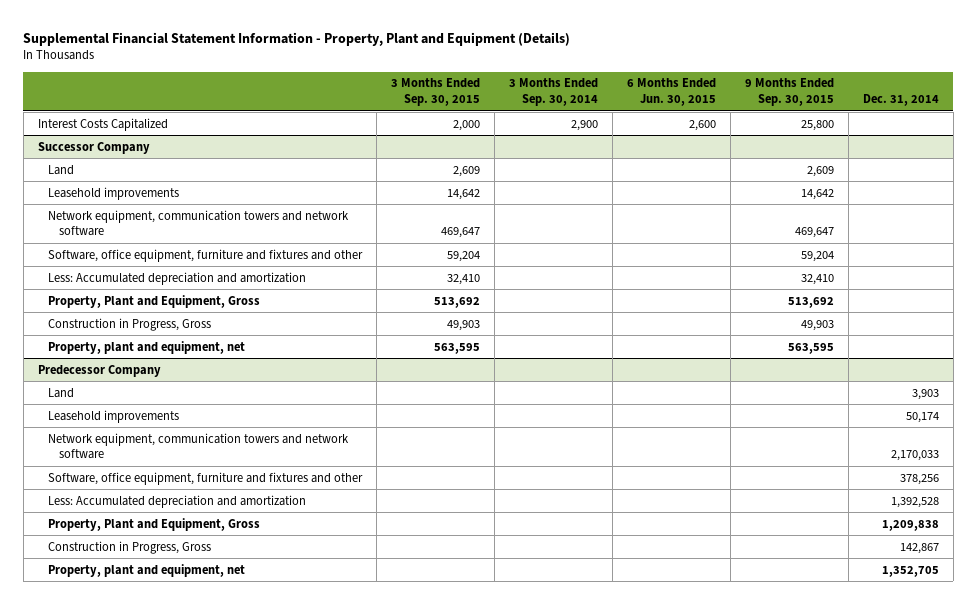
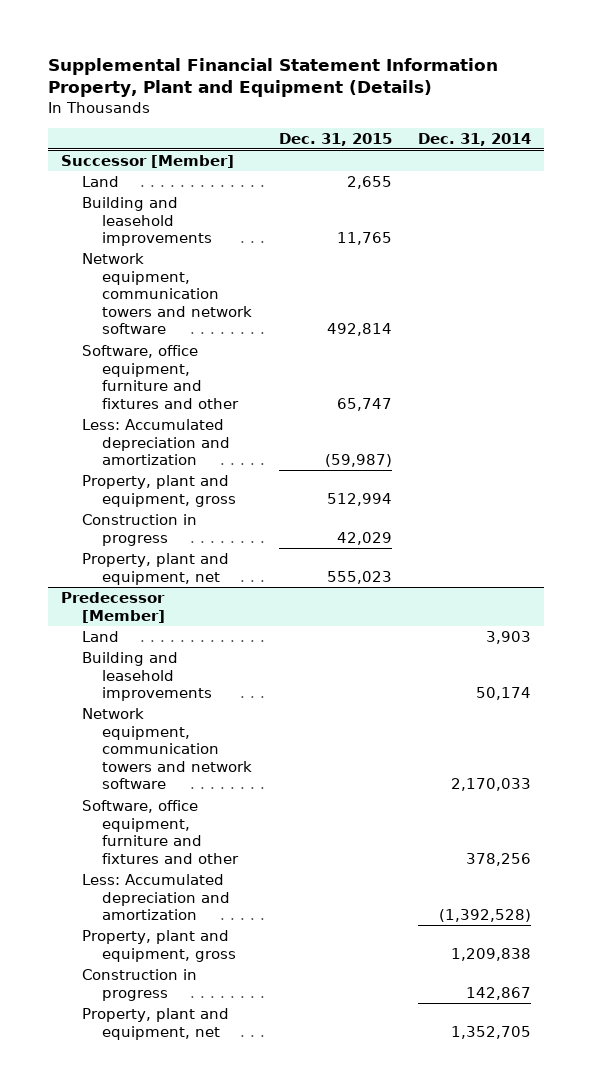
- Supplemental Financial Statement Information - Property, Plant and Equipment (Details)
+ Supplemental Financial Statement Information Property, Plant and Equipment (Details)
- | 3 Months Ended Sep. 30, 2015 | 3 Months Ended Sep. 30, 2014 | 6 Months Ended Jun. 30, 2015 | 9 Months Ended Sep. 30, 2015 | Dec. 31, 2014
+ | Dec. 31, 2015 | Dec. 31, 2014
- Interest Costs Capitalized | 2,000 | 2,900 | 2,600 | 25,800 |
- Successor Company
+ Successor [Member]
- Leasehold improvements | 14,642 | | | 14,642 |
+ Building and leasehold improvements | 11,765 |
- Property, Plant and Equipment, Gross | 513,692 | | | 513,692 |
- Construction in Progress, Gross | 49,903 | | | 49,903 |
+ Property, plant and equipment, gross | 512,994 |
+ Construction in progress | 42,029 |
- Predecessor Company
+ Predecessor [Member]
- Leasehold improvements | | | | | 50,174
+ Building and leasehold improvements | | 50,174
- Less: Accumulated depreciation and amortization | | | | | 1,392,528
- Property, Plant and Equipment, Gross | | | | | 1,209,838
- Construction in Progress, Gross | | | | | 142,867
+ Less: Accumulated depreciation and amortization | | (1,392,528)
+ Property, plant and equipment, gross | | 1,209,838
+ Construction in progress | | 142,867

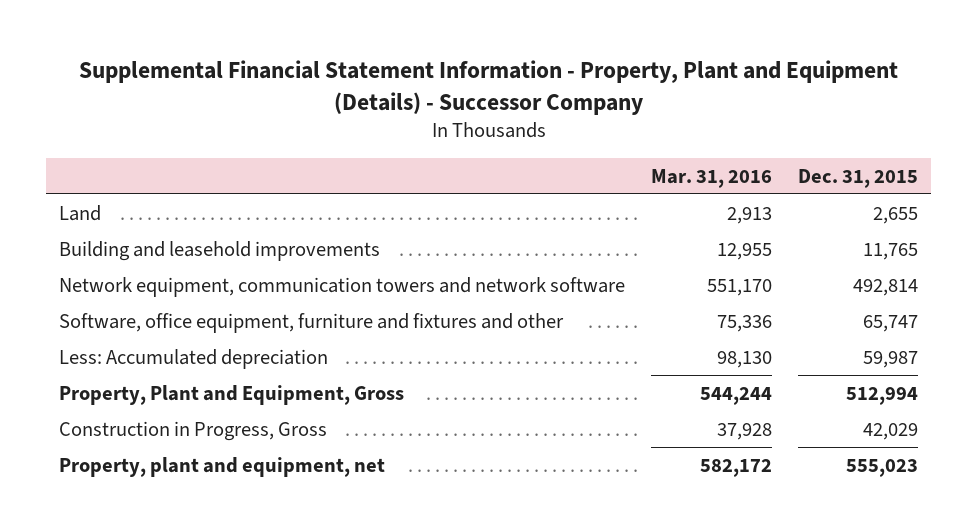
- Supplemental Financial Statement Information Property, Plant and Equipment (Details)
+ Supplemental Financial Statement Information - Property, Plant and Equipment (Details) - Successor Company
- | Dec. 31, 2015 | Dec. 31, 2014
+ | Mar. 31, 2016 | Dec. 31, 2015
- Successor [Member]
- Less: Accumulated depreciation and amortization | (59,987) |
- Property, plant and equipment, gross | 512,994 |
- Construction in progress | 42,029 |
+ Less: Accumulated depreciation | 98,130 | 59,987
+ Property, Plant and Equipment, Gross | 544,244 | 512,994
+ Construction in Progress, Gross | 37,928 | 42,029
- Predecessor [Member]
- Land | | 3,903
- Building and leasehold improvements | | 50,174
- Network equipment, communication towers and network software | | 2,170,033
- Software, office equipment, furniture and fixtures and other | | 378,256
- Less: Accumulated depreciation and amortization | | (1,392,528)
- Property, plant and equipment, gross | | 1,209,838
- Construction in progress | | 142,867
- Property, plant and equipment, net | | 1,352,705

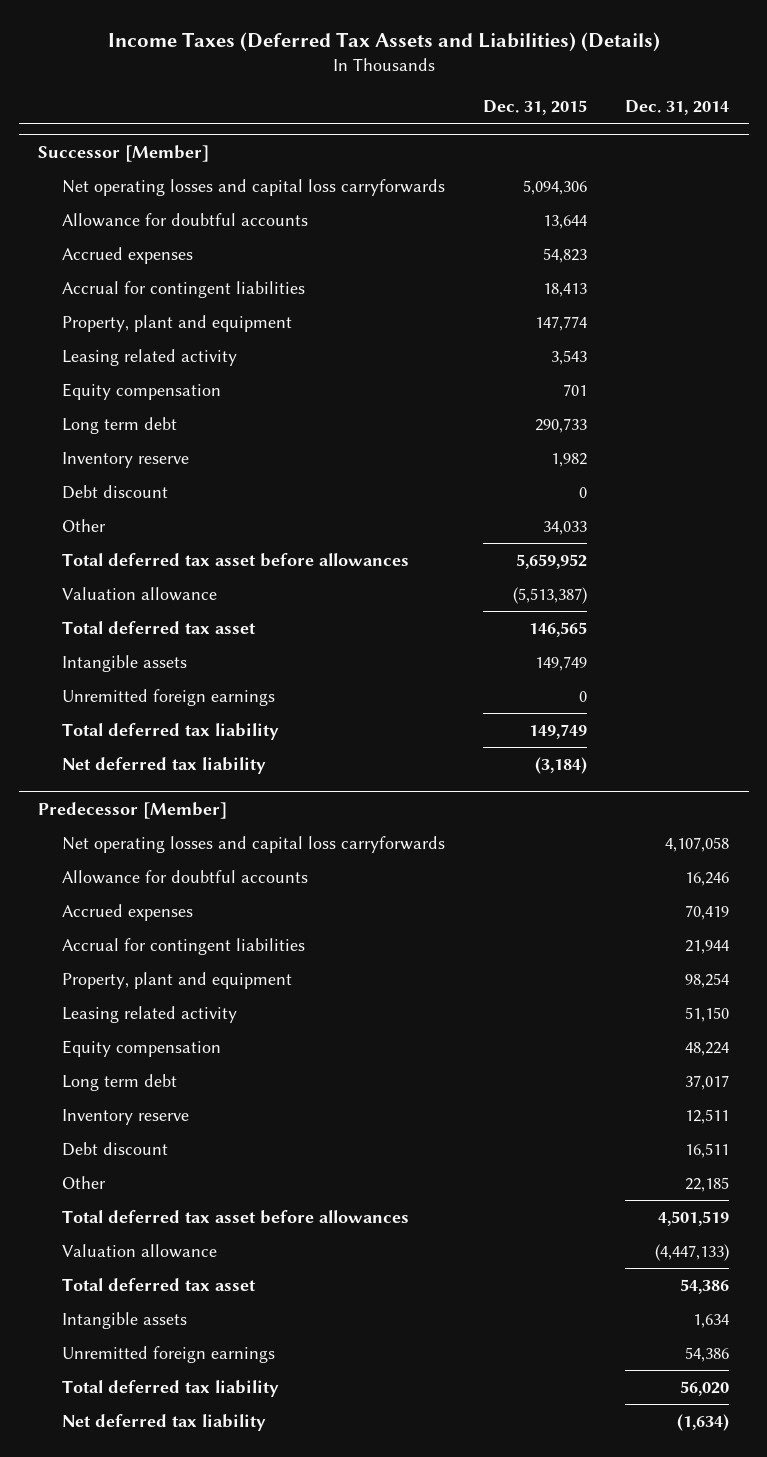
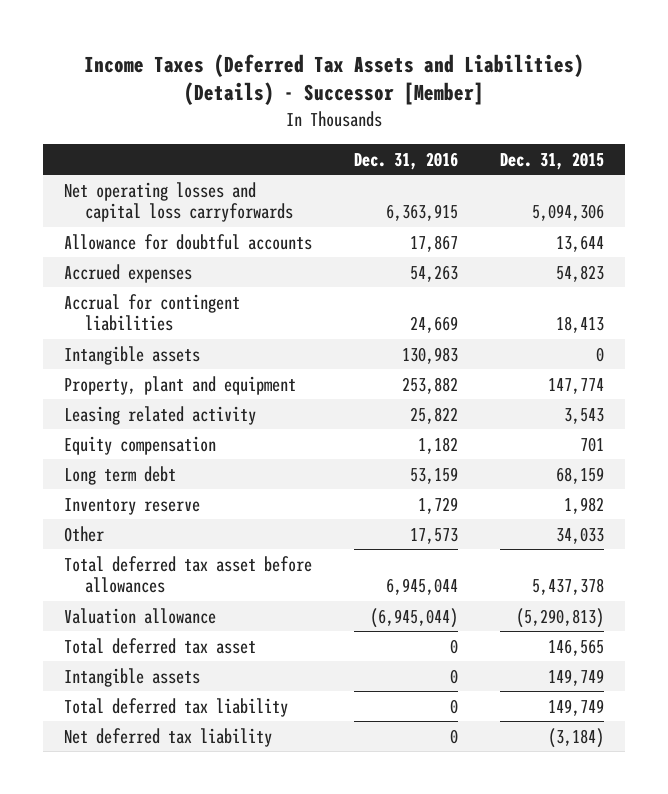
- Income Taxes (Deferred Tax Assets and Liabilities) (Details)
+ Income Taxes (Deferred Tax Assets and Liabilities) (Details) - Successor [Member]
- | Dec. 31, 2015 | Dec. 31, 2014
+ | Dec. 31, 2016 | Dec. 31, 2015
- Successor [Member]
+ Intangible assets | 130,983 | 0
- Long term debt | 290,733 |
+ Long term debt | 53,159 | 68,159
- Debt discount | 0 |
- Total deferred tax asset before allowances | 5,659,952 |
- Valuation allowance | (5,513,387) |
+ Total deferred tax asset before allowances | 6,945,044 | 5,437,378
+ Valuation allowance | (6,945,044) | (5,290,813)
- Unremitted foreign earnings | 0 |
- Predecessor [Member]
- Net operating losses and capital loss carryforwards | | 4,107,058
- Allowance for doubtful accounts | | 16,246
- Accrued expenses | | 70,419
- Accrual for contingent liabilities | | 21,944
- Property, plant and equipment | | 98,254
- Leasing related activity | | 51,150
- Equity compensation | | 48,224
- Long term debt | | 37,017
- Inventory reserve | | 12,511
- Debt discount | | 16,511
- Other | | 22,185
- Total deferred tax asset before allowances | | 4,501,519
- Valuation allowance | | (4,447,133)
- Total deferred tax asset | | 54,386
- Intangible assets | | 1,634
- Unremitted foreign earnings | | 54,386
- Total deferred tax liability | | 56,020
- Net deferred tax liability | | (1,634)

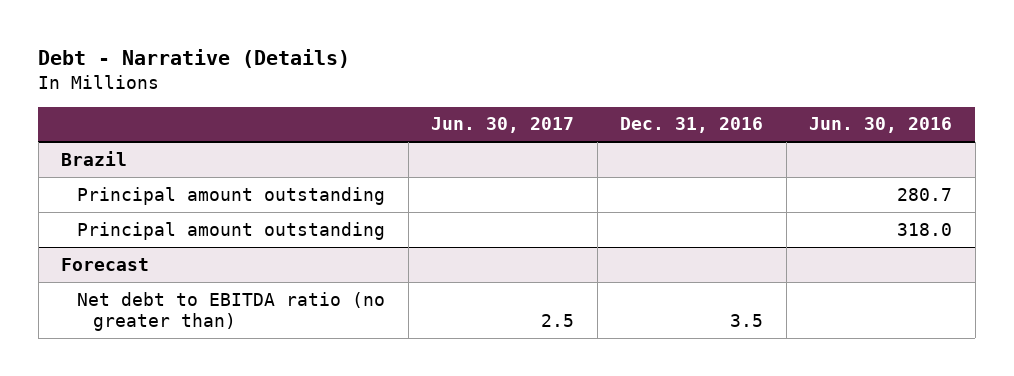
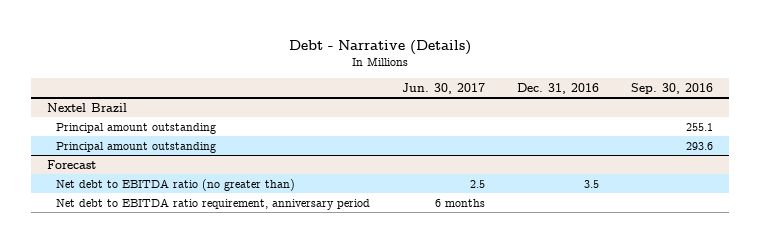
- | Jun. 30, 2017 | Dec. 31, 2016 | Jun. 30, 2016
+ | Jun. 30, 2017 | Dec. 31, 2016 | Sep. 30, 2016
- Brazil
- Principal amount outstanding | | | 280.7
- Principal amount outstanding | | | 318.0
+ Nextel Brazil
+ Principal amount outstanding | | | 255.1
+ Principal amount outstanding | | | 293.6
@ Forecast
+ Net debt to EBITDA ratio requirement, anniversary period | 6 months | |

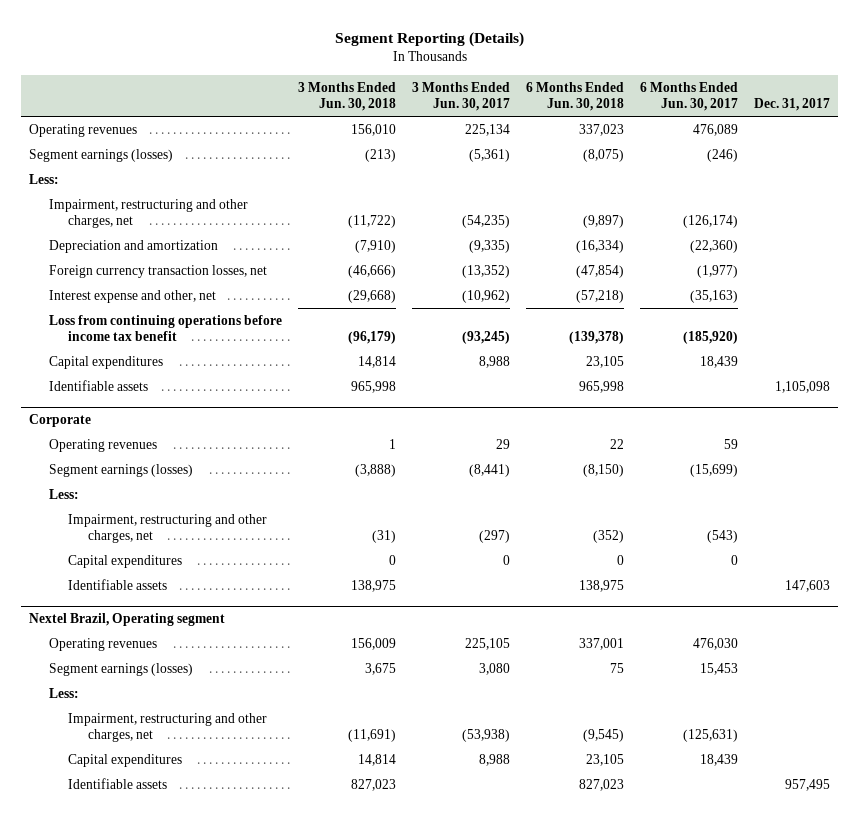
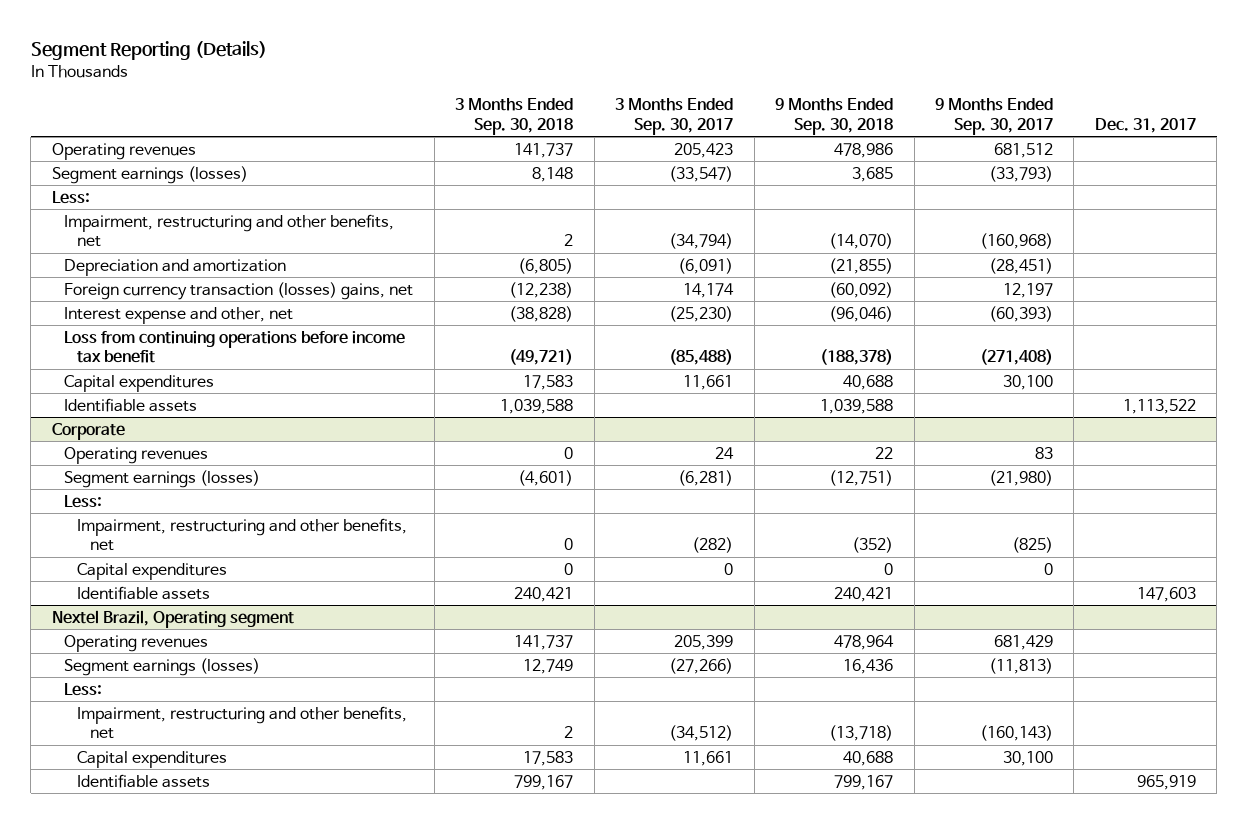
- | 3 Months Ended Jun. 30, 2018 | 3 Months Ended Jun. 30, 2017 | 6 Months Ended Jun. 30, 2018 | 6 Months Ended Jun. 30, 2017 | Dec. 31, 2017
+ | 3 Months Ended Sep. 30, 2018 | 3 Months Ended Sep. 30, 2017 | 9 Months Ended Sep. 30, 2018 | 9 Months Ended Sep. 30, 2017 | Dec. 31, 2017
- Impairment, restructuring and other charges, net | (11,722) | (54,235) | (9,897) | (126,174) |
+ Impairment, restructuring and other benefits, net | 2 | (34,794) | (14,070) | (160,968) |
- Foreign currency transaction losses, net | (46,666) | (13,352) | (47,854) | (1,977) |
+ Foreign currency transaction (losses) gains, net | (12,238) | 14,174 | (60,092) | 12,197 |
- Identifiable assets | 965,998 | | 965,998 | | 1,105,098
+ Identifiable assets | 1,039,588 | | 1,039,588 | | 1,113,522
@ Corporate
- Impairment, restructuring and other charges, net | (31) | (297) | (352) | (543) |
+ Impairment, restructuring and other benefits, net | 0 | (282) | (352) | (825) |
@ Nextel Brazil, Operating segment
- Impairment, restructuring and other charges, net | (11,691) | (53,938) | (9,545) | (125,631) |
+ Impairment, restructuring and other benefits, net | 2 | (34,512) | (13,718) | (160,143) |
- Identifiable assets | 827,023 | | 827,023 | | 957,495
+ Identifiable assets | 799,167 | | 799,167 | | 965,919

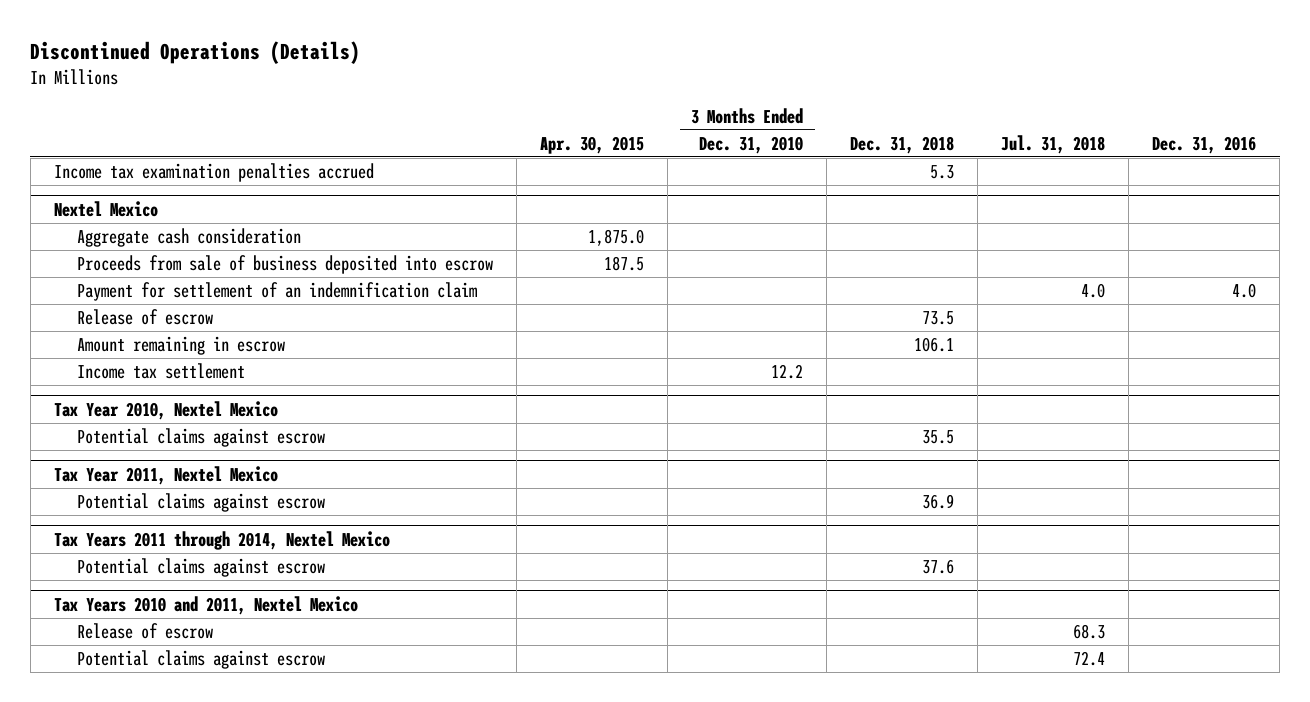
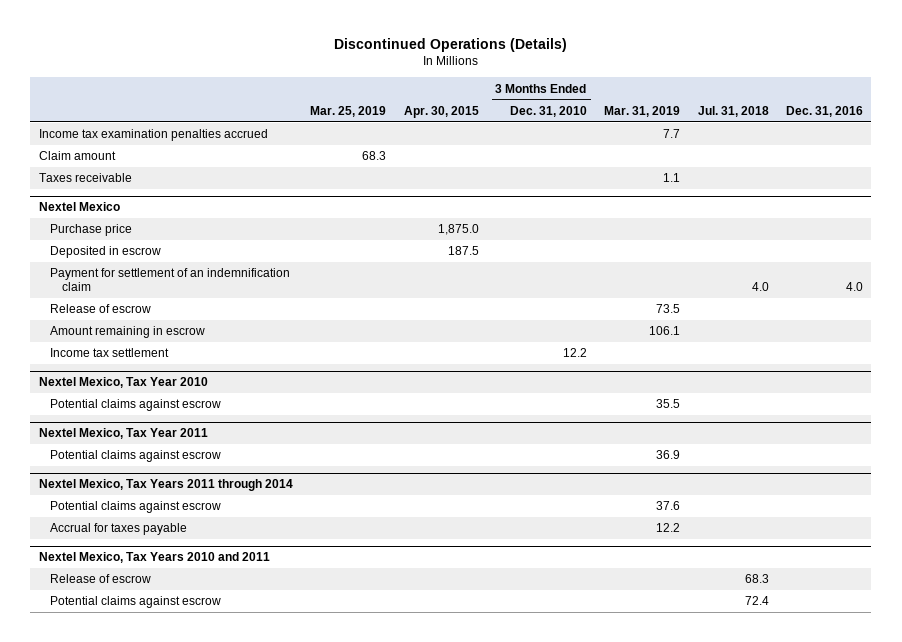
- | Apr. 30, 2015 | 3 Months Ended Dec. 31, 2010 | Dec. 31, 2018 | Jul. 31, 2018 | Dec. 31, 2016
+ | Mar. 25, 2019 | Apr. 30, 2015 | 3 Months Ended Dec. 31, 2010 | Mar. 31, 2019 | Jul. 31, 2018 | Dec. 31, 2016
+ Claim amount | 68.3 | | | | |
+ Taxes receivable | | | | 1.1 | |
@ Nextel Mexico
- Aggregate cash consideration | 1,875.0 | | | |
- Proceeds from sale of business deposited into escrow | 187.5 | | | |
+ Purchase price | | 1,875.0 | | | |
+ Deposited in escrow | | 187.5 | | | |
- Tax Year 2010, Nextel Mexico
+ Nextel Mexico, Tax Year 2010
- Tax Year 2011, Nextel Mexico
+ Nextel Mexico, Tax Year 2011
- Tax Years 2011 through 2014, Nextel Mexico
+ Nextel Mexico, Tax Years 2011 through 2014
- Tax Years 2010 and 2011, Nextel Mexico
+ Accrual for taxes payable | | | | 12.2 | |
+ Nextel Mexico, Tax Years 2010 and 2011

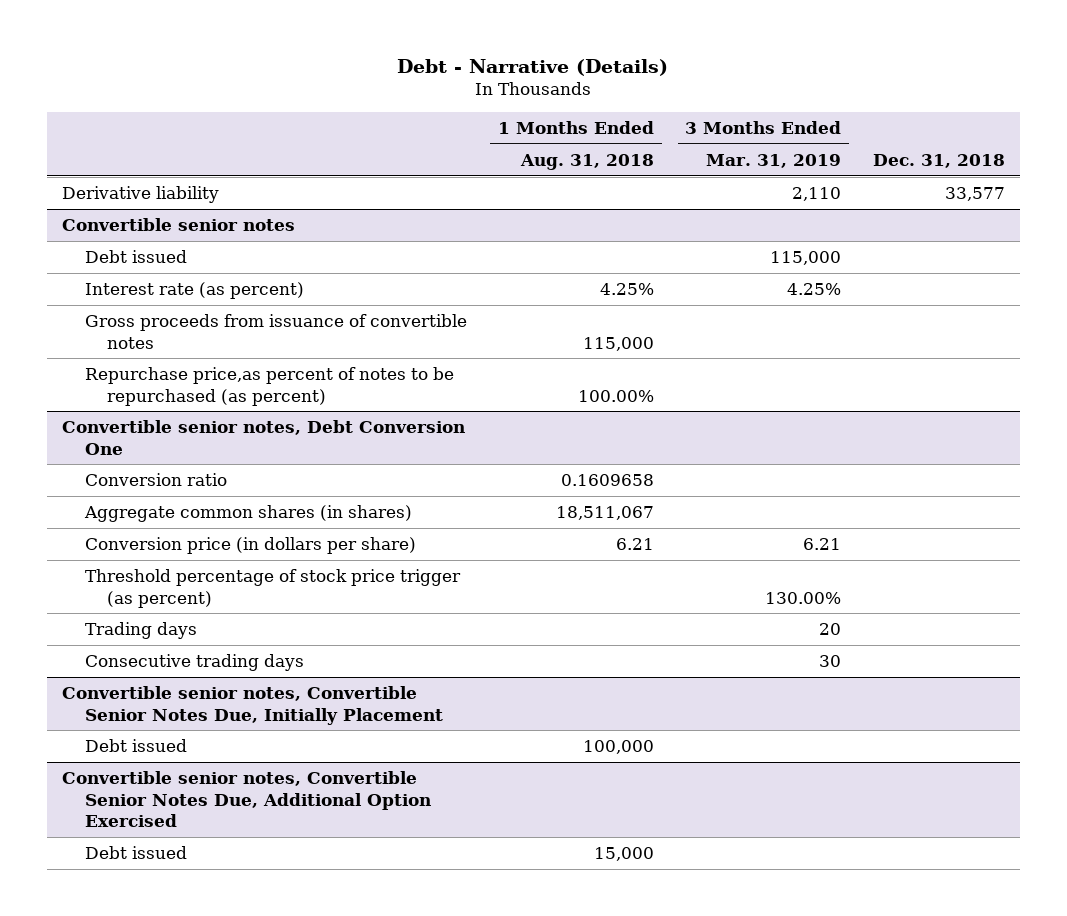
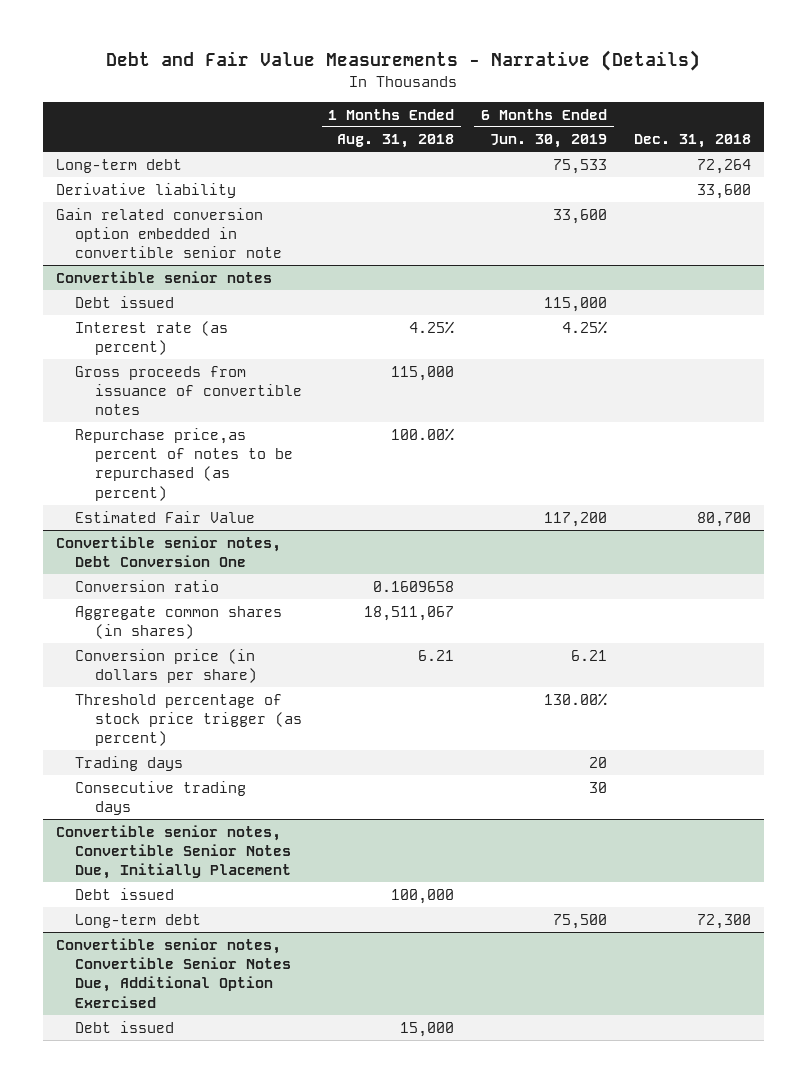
- Debt - Narrative (Details)
+ Debt and Fair Value Measurements - Narrative (Details)
- | 1 Months Ended Aug. 31, 2018 | 3 Months Ended Mar. 31, 2019 | Dec. 31, 2018
+ | 1 Months Ended Aug. 31, 2018 | 6 Months Ended Jun. 30, 2019 | Dec. 31, 2018
- Derivative liability | | 2,110 | 33,577
+ Long-term debt | | 75,533 | 72,264
+ Derivative liability | | | 33,600
+ Gain related conversion option embedded in convertible senior note | | 33,600 |
@ Convertible senior notes
+ Estimated Fair Value | | 117,200 | 80,700
@ Convertible senior notes, Convertible Senior Notes Due, Initially Placement
+ Long-term debt | | 75,500 | 72,300

